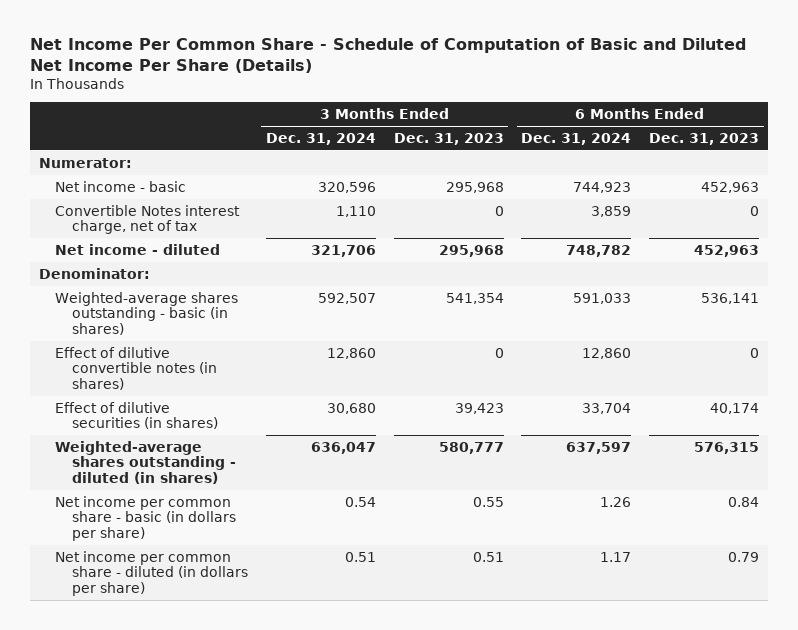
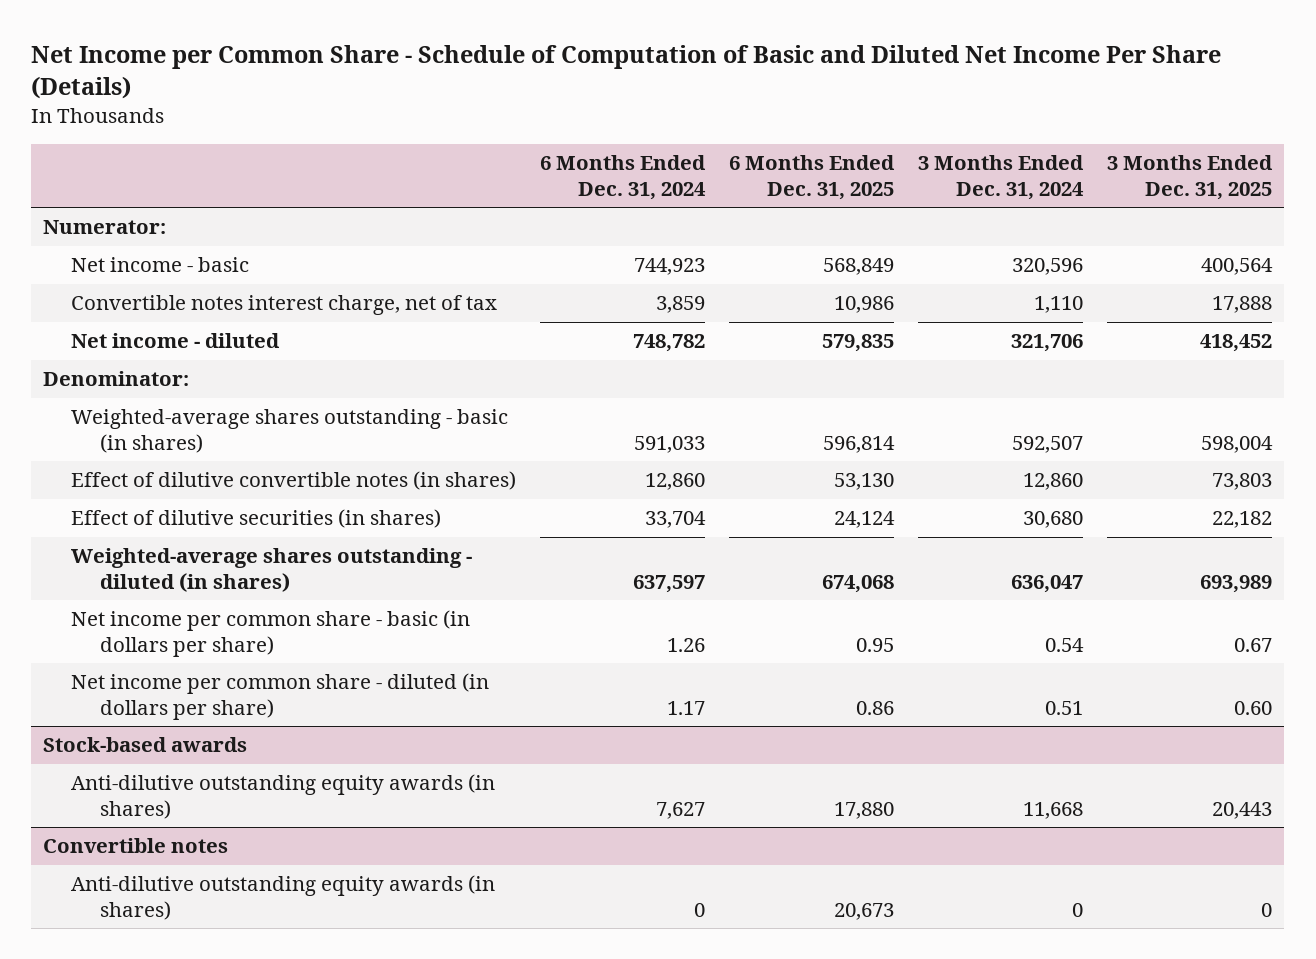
- Net Income Per Common Share - Schedule of Computation of Basic and Diluted Net Income Per Share (Details)
+ Net Income per Common Share - Schedule of Computation of Basic and Diluted Net Income Per Share (Details)
- | 3 Months Ended Dec. 31, 2024 | 3 Months Ended Dec. 31, 2023 | 6 Months Ended Dec. 31, 2024 | 6 Months Ended Dec. 31, 2023
+ | 6 Months Ended Dec. 31, 2024 | 6 Months Ended Dec. 31, 2025 | 3 Months Ended Dec. 31, 2024 | 3 Months Ended Dec. 31, 2025
- Convertible Notes interest charge, net of tax | 1,110 | 0 | 3,859 | 0
+ Convertible notes interest charge, net of tax | 3,859 | 10,986 | 1,110 | 17,888
+ Stock-based awards
+ Anti-dilutive outstanding equity awards (in shares) | 7,627 | 17,880 | 11,668 | 20,443
+ Convertible notes
+ Anti-dilutive outstanding equity awards (in shares) | 0 | 20,673 | 0 | 0

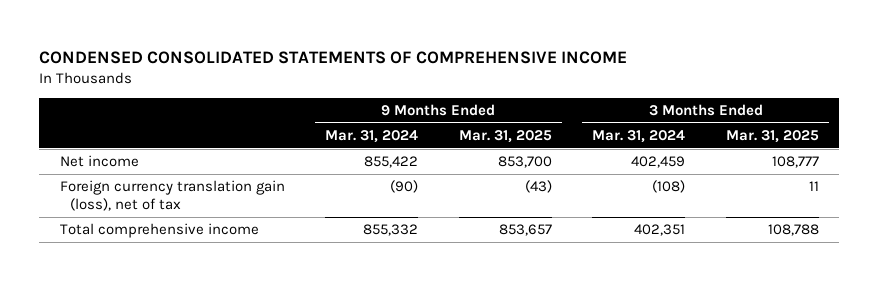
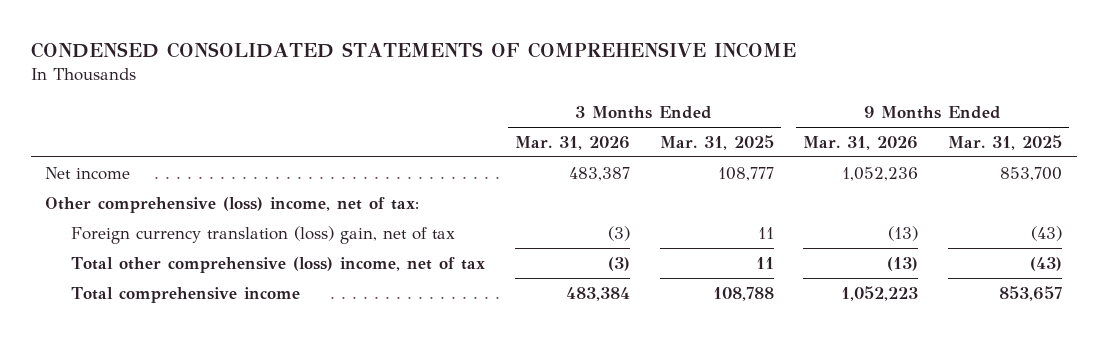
- | 9 Months Ended Mar. 31, 2024 | 9 Months Ended Mar. 31, 2025 | 3 Months Ended Mar. 31, 2024 | 3 Months Ended Mar. 31, 2025
+ | 3 Months Ended Mar. 31, 2026 | 3 Months Ended Mar. 31, 2025 | 9 Months Ended Mar. 31, 2026 | 9 Months Ended Mar. 31, 2025
- Foreign currency translation gain (loss), net of tax | (90) | (43) | (108) | 11
+ Other comprehensive (loss) income, net of tax:
+ Foreign currency translation (loss) gain, net of tax | (3) | 11 | (13) | (43)
+ Total other comprehensive (loss) income, net of tax | (3) | 11 | (13) | (43)

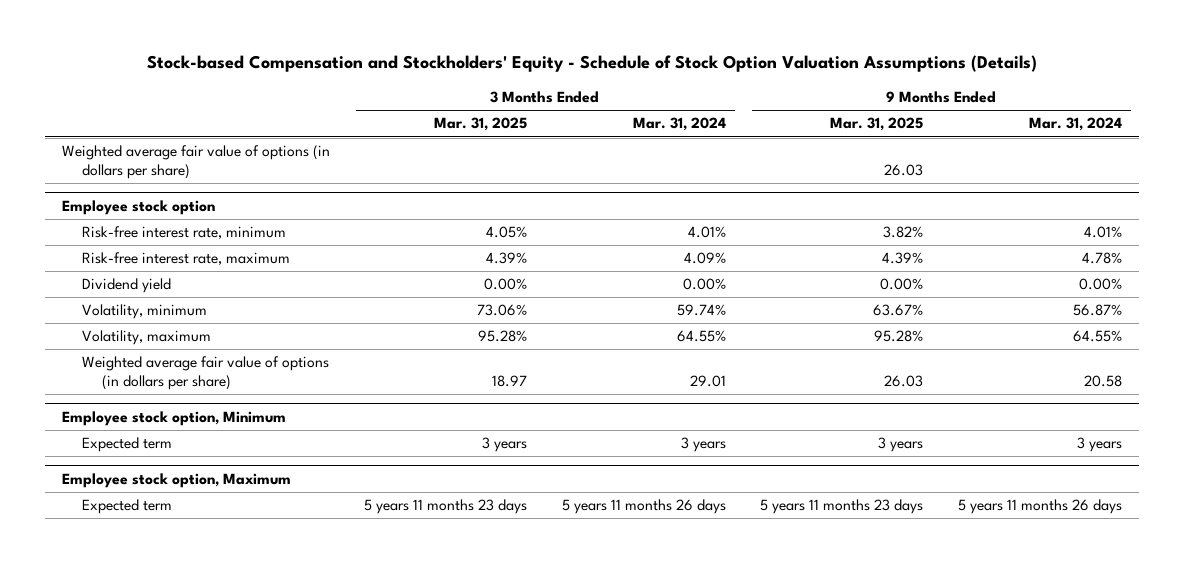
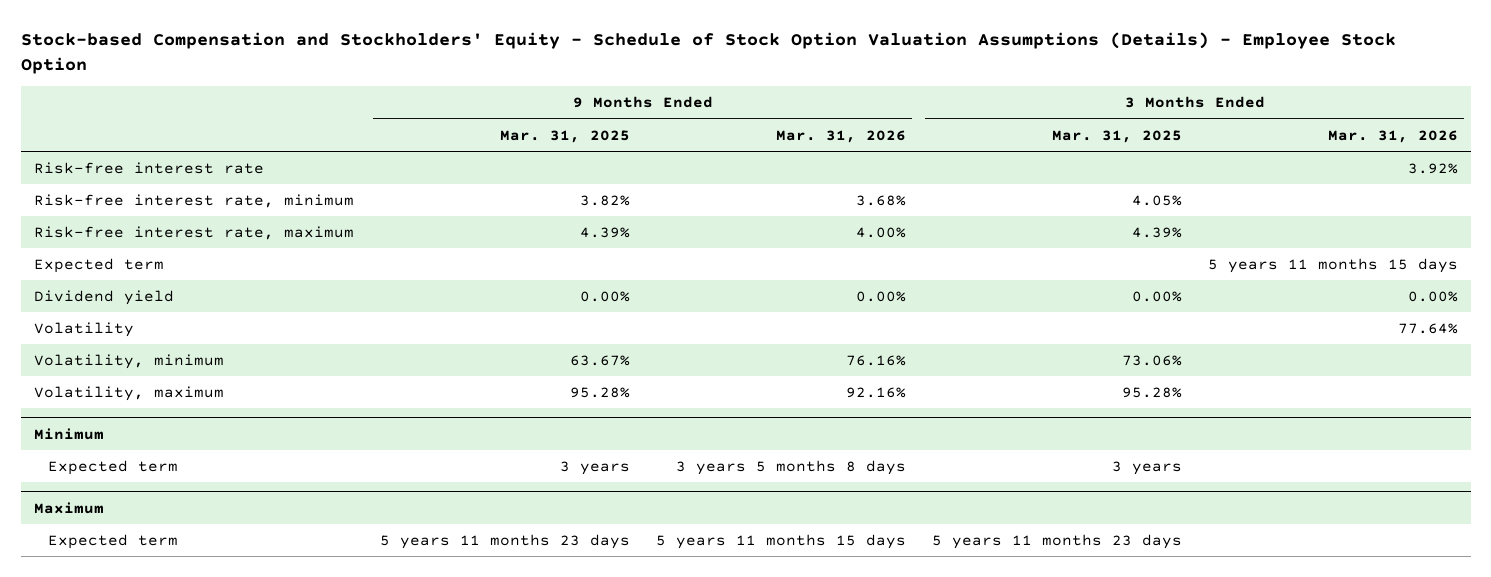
- Stock-based Compensation and Stockholders' Equity - Schedule of Stock Option Valuation Assumptions (Details)
+ Stock-based Compensation and Stockholders' Equity - Schedule of Stock Option Valuation Assumptions (Details) - Employee Stock Option
- | 3 Months Ended Mar. 31, 2025 | 3 Months Ended Mar. 31, 2024 | 9 Months Ended Mar. 31, 2025 | 9 Months Ended Mar. 31, 2024
+ | 9 Months Ended Mar. 31, 2025 | 9 Months Ended Mar. 31, 2026 | 3 Months Ended Mar. 31, 2025 | 3 Months Ended Mar. 31, 2026
- Weighted average fair value of options (in dollars per share) | | | 26.03 |
- Employee stock option
+ Risk-free interest rate | | | | 3.92%
+ Expected term | | | | 5 years 11 months 15 days
+ Volatility | | | | 77.64%
- Weighted average fair value of options (in dollars per share) | 18.97 | 29.01 | 26.03 | 20.58
- Employee stock option, Minimum
+ Minimum
- Employee stock option, Maximum
+ Maximum

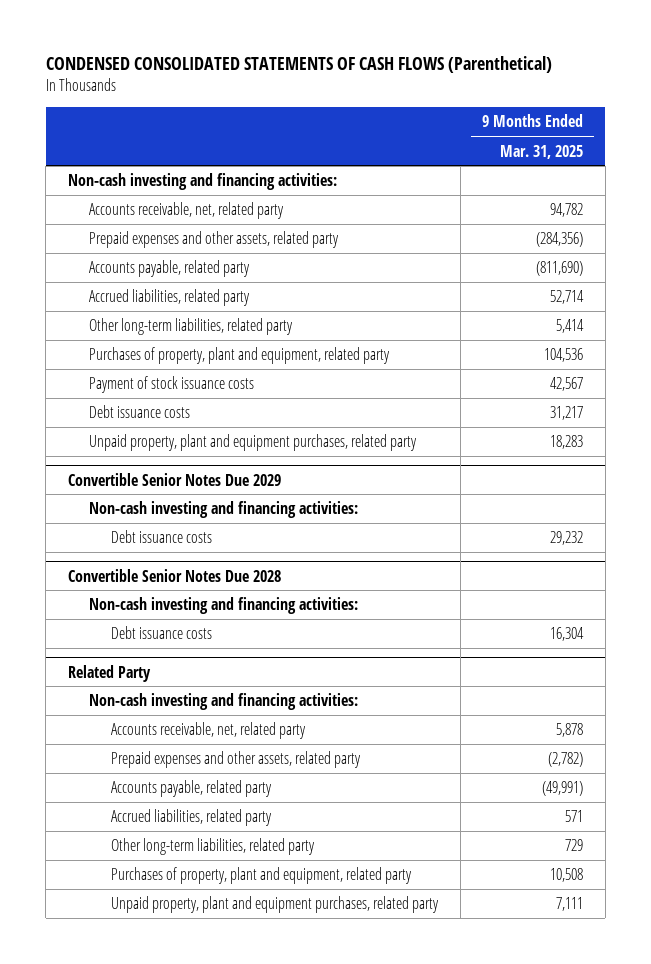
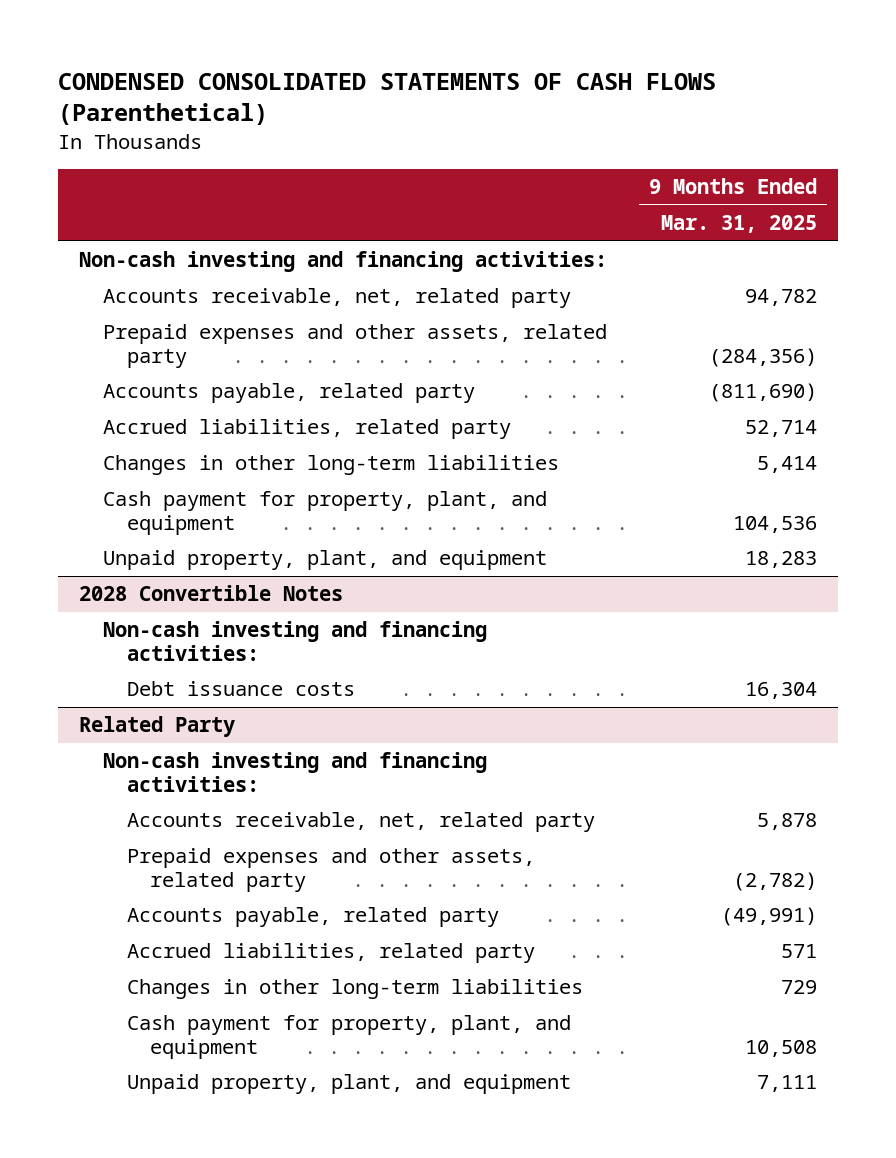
- Other long-term liabilities, related party | 5,414
- Purchases of property, plant and equipment, related party | 104,536
- Payment of stock issuance costs | 42,567
- Debt issuance costs | 31,217
- Unpaid property, plant and equipment purchases, related party | 18,283
- Convertible Senior Notes Due 2029
- Non-cash investing and financing activities:
- Debt issuance costs | 29,232
- Convertible Senior Notes Due 2028
+ Changes in other long-term liabilities | 5,414
+ Cash payment for property, plant, and equipment | 104,536
+ Unpaid property, plant, and equipment | 18,283
+ 2028 Convertible Notes
@ Related Party
- Other long-term liabilities, related party | 729
- Purchases of property, plant and equipment, related party | 10,508
- Unpaid property, plant and equipment purchases, related party | 7,111
+ Changes in other long-term liabilities | 729
+ Cash payment for property, plant, and equipment | 10,508
+ Unpaid property, plant, and equipment | 7,111

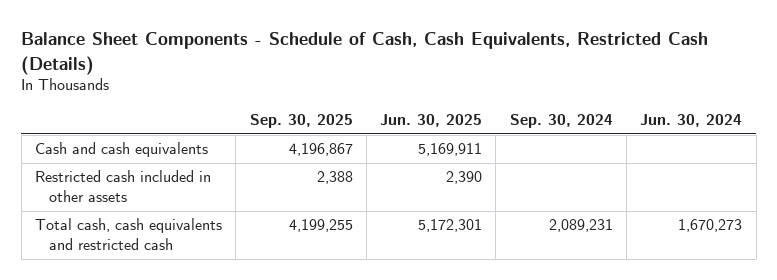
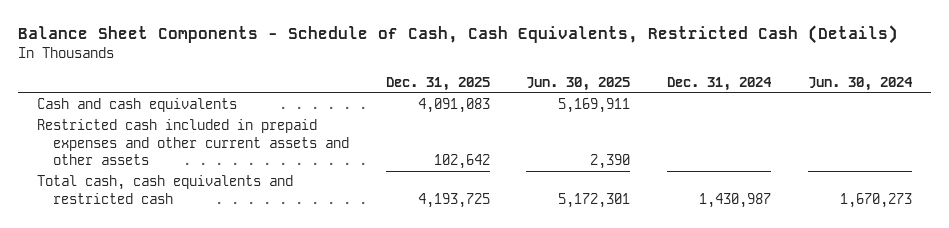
- | Sep. 30, 2025 | Jun. 30, 2025 | Sep. 30, 2024 | Jun. 30, 2024
+ | Dec. 31, 2025 | Jun. 30, 2025 | Dec. 31, 2024 | Jun. 30, 2024
- Restricted cash included in other assets | 2,388 | 2,390 | |
+ Restricted cash included in prepaid expenses and other current assets and other assets | 102,642 | 2,390 | |

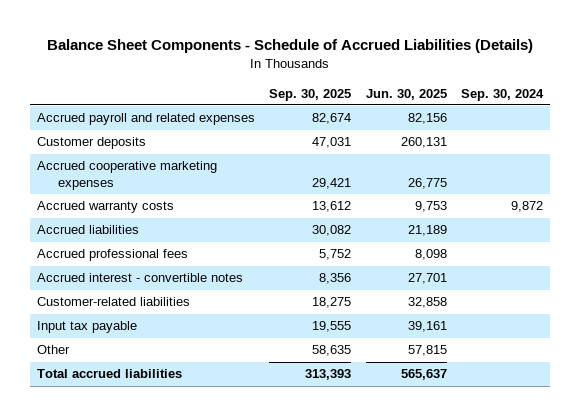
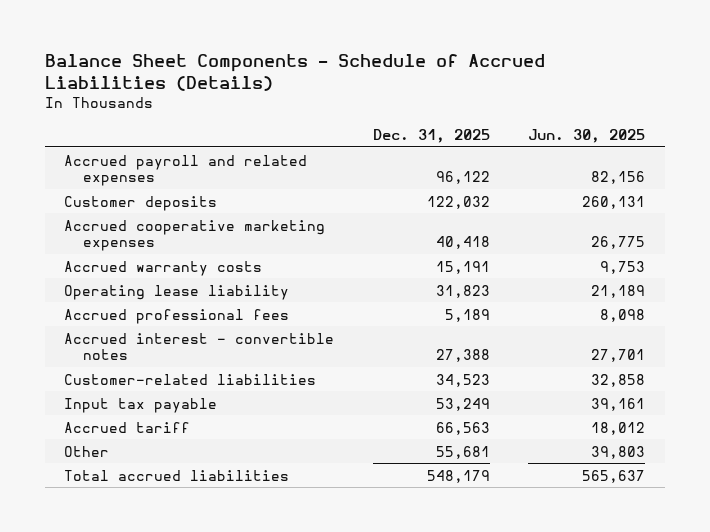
- | Sep. 30, 2025 | Jun. 30, 2025 | Sep. 30, 2024
+ | Dec. 31, 2025 | Jun. 30, 2025
- Accrued liabilities | 30,082 | 21,189 |
+ Operating lease liability | 31,823 | 21,189
- Other | 58,635 | 57,815 |
+ Accrued tariff | 66,563 | 18,012
+ Other | 55,681 | 39,803

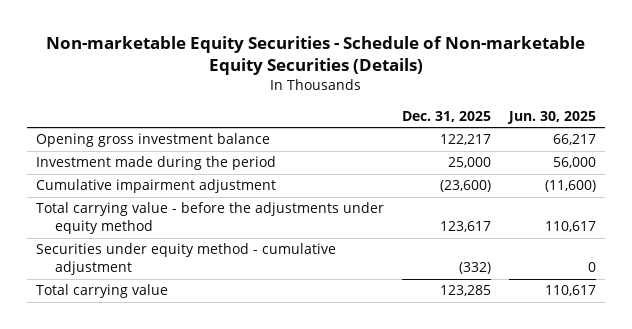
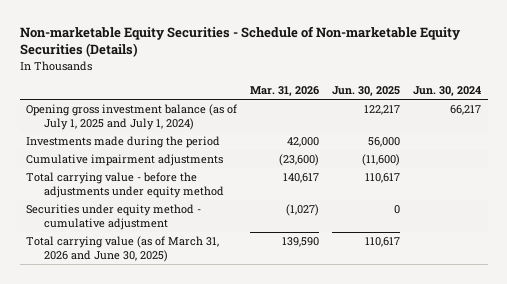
- | Dec. 31, 2025 | Jun. 30, 2025
+ | Mar. 31, 2026 | Jun. 30, 2025 | Jun. 30, 2024
- Opening gross investment balance | 122,217 | 66,217
- Investment made during the period | 25,000 | 56,000
- Cumulative impairment adjustment | (23,600) | (11,600)
+ Opening gross investment balance (as of July 1, 2025 and July 1, 2024) | | 122,217 | 66,217
+ Investments made during the period | 42,000 | 56,000 |
+ Cumulative impairment adjustments | (23,600) | (11,600) |
- Total carrying value | 123,285 | 110,617
+ Total carrying value (as of March 31, 2026 and June 30, 2025) | 139,590 | 110,617 |

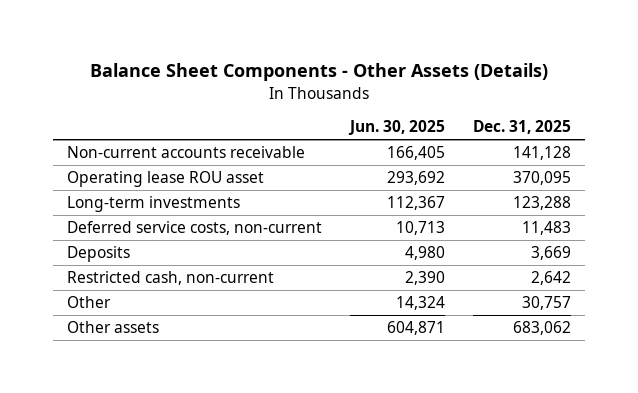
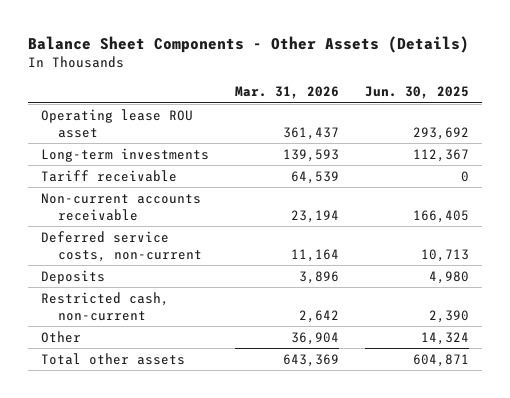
- | Jun. 30, 2025 | Dec. 31, 2025
+ | Mar. 31, 2026 | Jun. 30, 2025
+ Tariff receivable | 64,539 | 0
moved down: Non-current accounts receivable | 23,194 | 166,405
- Other assets | 604,871 | 683,062
+ Total other assets | 643,369 | 604,871

